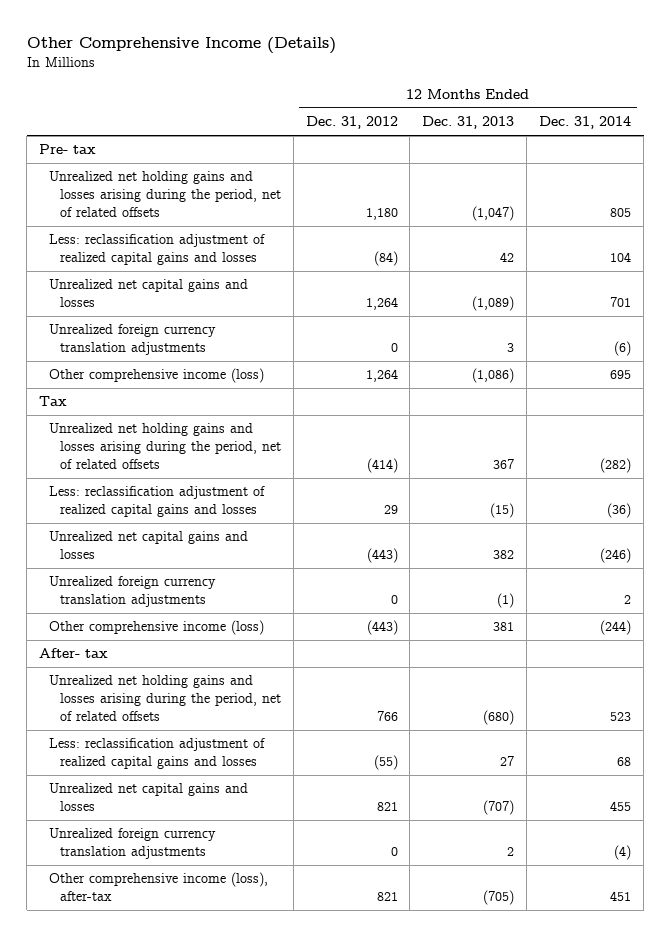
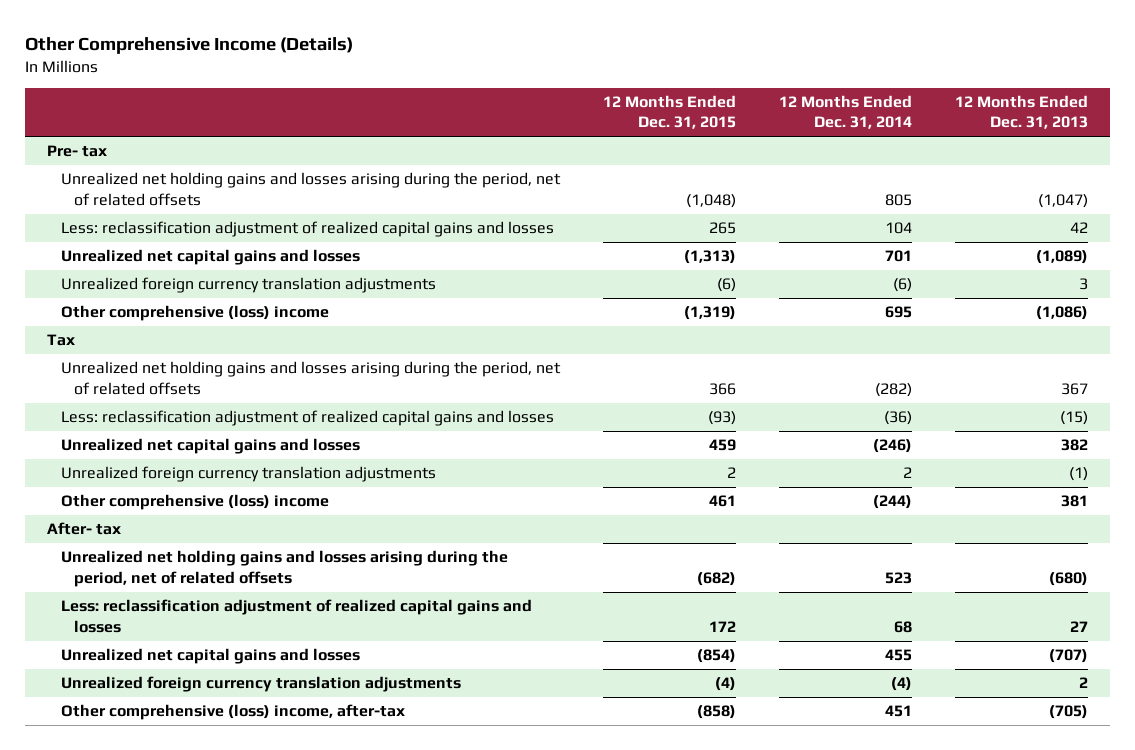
- | 12 Months Ended Dec. 31, 2012 | 12 Months Ended Dec. 31, 2013 | 12 Months Ended Dec. 31, 2014
+ | 12 Months Ended Dec. 31, 2015 | 12 Months Ended Dec. 31, 2014 | 12 Months Ended Dec. 31, 2013
- Other comprehensive income (loss) | 1,264 | (1,086) | 695
+ Other comprehensive (loss) income | (1,319) | 695 | (1,086)
- Other comprehensive income (loss) | (443) | 381 | (244)
+ Other comprehensive (loss) income | 461 | (244) | 381
- Other comprehensive income (loss), after-tax | 821 | (705) | 451
+ Other comprehensive (loss) income, after-tax | (858) | 451 | (705)

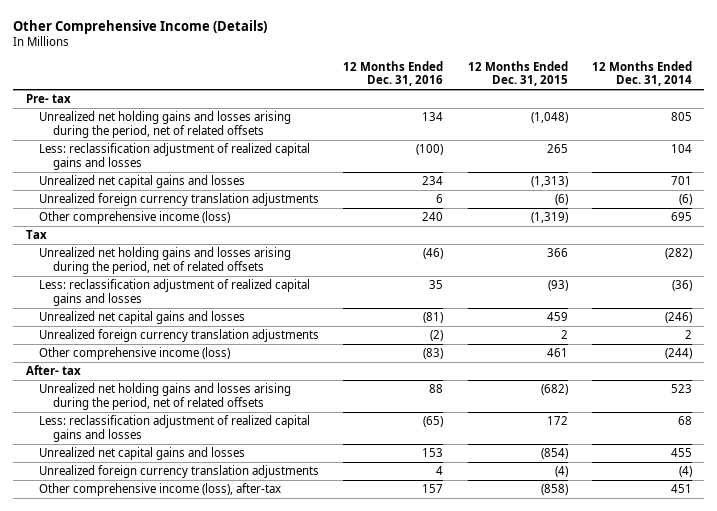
- | 12 Months Ended Dec. 31, 2015 | 12 Months Ended Dec. 31, 2014 | 12 Months Ended Dec. 31, 2013
+ | 12 Months Ended Dec. 31, 2016 | 12 Months Ended Dec. 31, 2015 | 12 Months Ended Dec. 31, 2014
- Other comprehensive (loss) income | (1,319) | 695 | (1,086)
+ Other comprehensive income (loss) | 240 | (1,319) | 695
- Other comprehensive (loss) income | 461 | (244) | 381
+ Other comprehensive income (loss) | (83) | 461 | (244)
- Other comprehensive (loss) income, after-tax | (858) | 451 | (705)
+ Other comprehensive income (loss), after-tax | 157 | (858) | 451

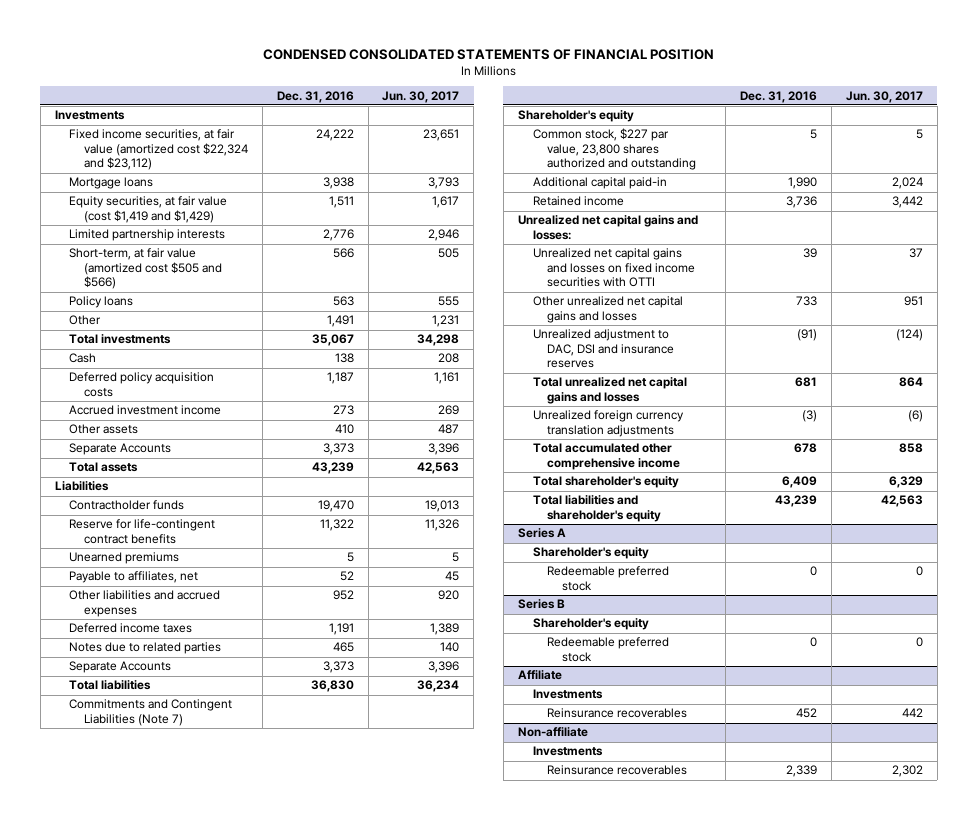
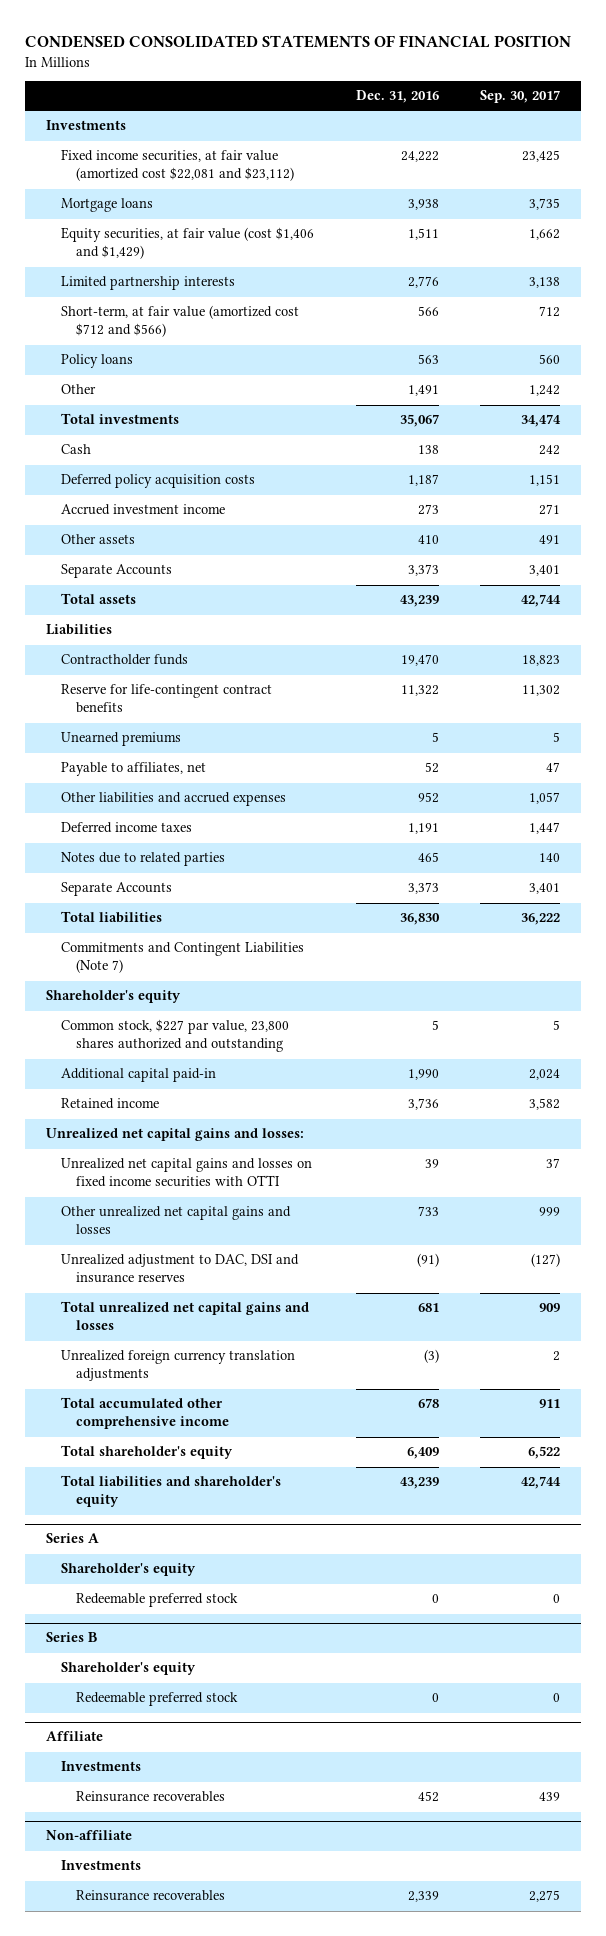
- | Dec. 31, 2016 | Jun. 30, 2017
+ | Dec. 31, 2016 | Sep. 30, 2017
- Fixed income securities, at fair value (amortized cost $22,324 and $23,112) | 24,222 | 23,651
+ Fixed income securities, at fair value (amortized cost $22,081 and $23,112) | 24,222 | 23,425
- Equity securities, at fair value (cost $1,419 and $1,429) | 1,511 | 1,617
+ Equity securities, at fair value (cost $1,406 and $1,429) | 1,511 | 1,662
- Short-term, at fair value (amortized cost $505 and $566) | 566 | 505
+ Short-term, at fair value (amortized cost $712 and $566) | 566 | 712

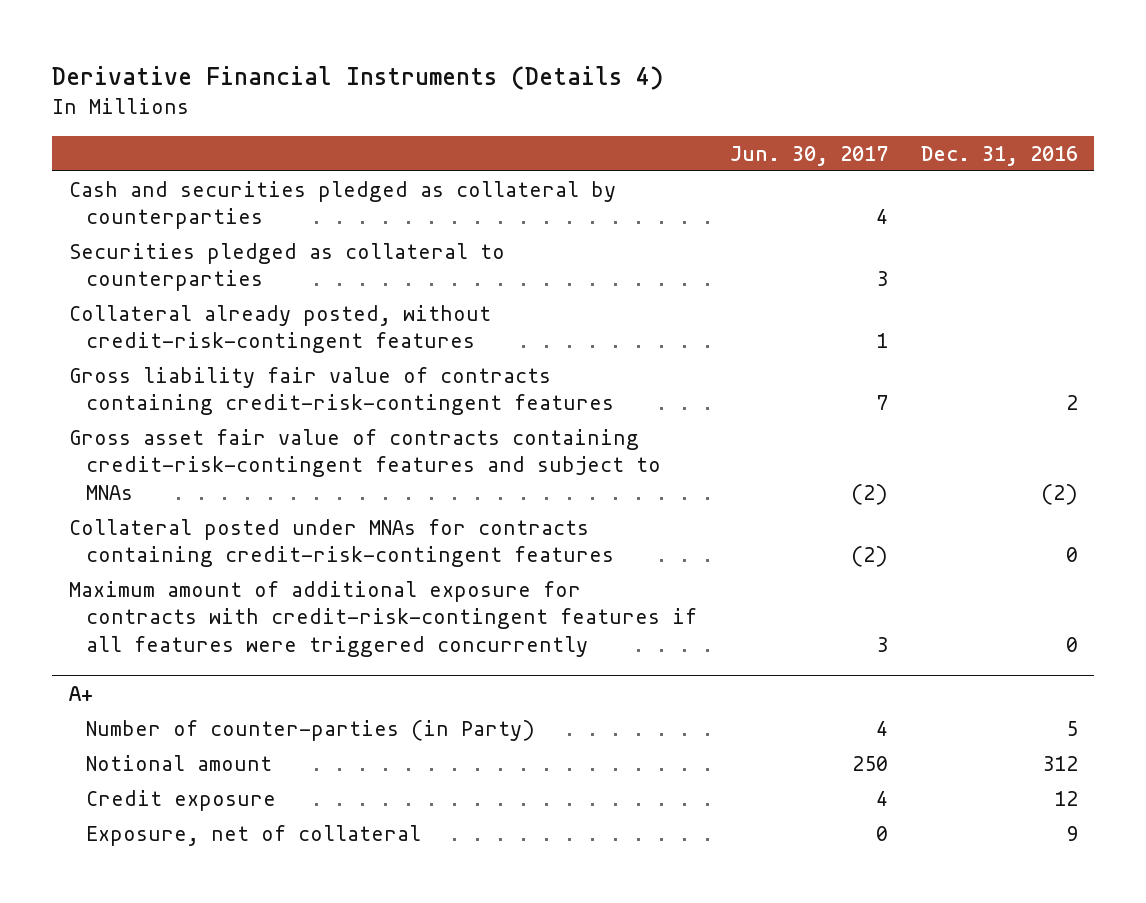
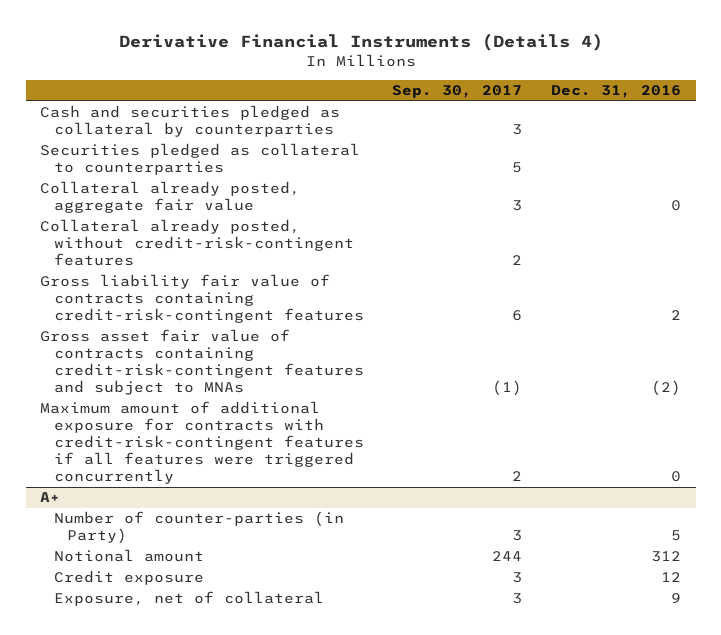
- | Jun. 30, 2017 | Dec. 31, 2016
+ | Sep. 30, 2017 | Dec. 31, 2016
+ Collateral already posted, aggregate fair value | 3 | 0
- Collateral posted under MNAs for contracts containing credit-risk-contingent features | (2) | 0

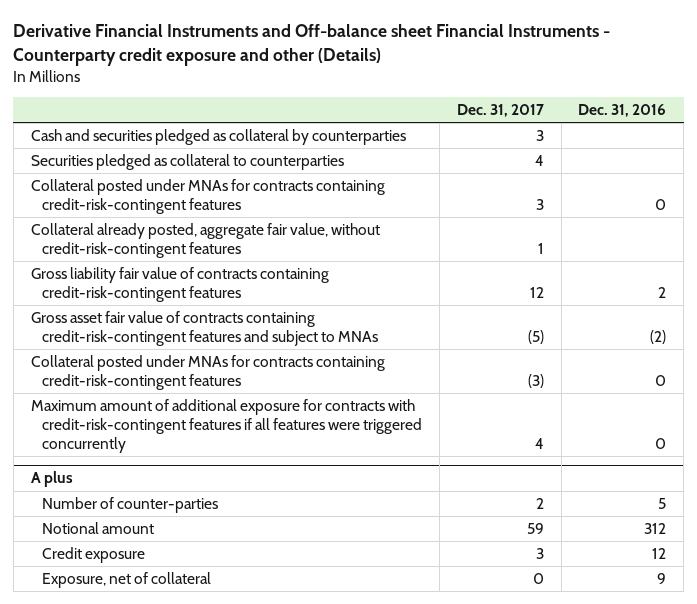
- Derivative Financial Instruments (Details 4)
+ Derivative Financial Instruments and Off-balance sheet Financial Instruments - Counterparty credit exposure and other (Details)
- | Sep. 30, 2017 | Dec. 31, 2016
+ | Dec. 31, 2017 | Dec. 31, 2016
- Collateral already posted, aggregate fair value | 3 | 0
- Collateral already posted, without credit-risk-contingent features | 2 |
+ Collateral posted under MNAs for contracts containing credit-risk-contingent features | 3 | 0
+ Collateral already posted, aggregate fair value, without credit-risk-contingent features | 1 |
+ Collateral posted under MNAs for contracts containing credit-risk-contingent features | (3) | 0
- A+
- Number of counter-parties (in Party) | 3 | 5
+ A plus
+ Number of counter-parties | 2 | 5

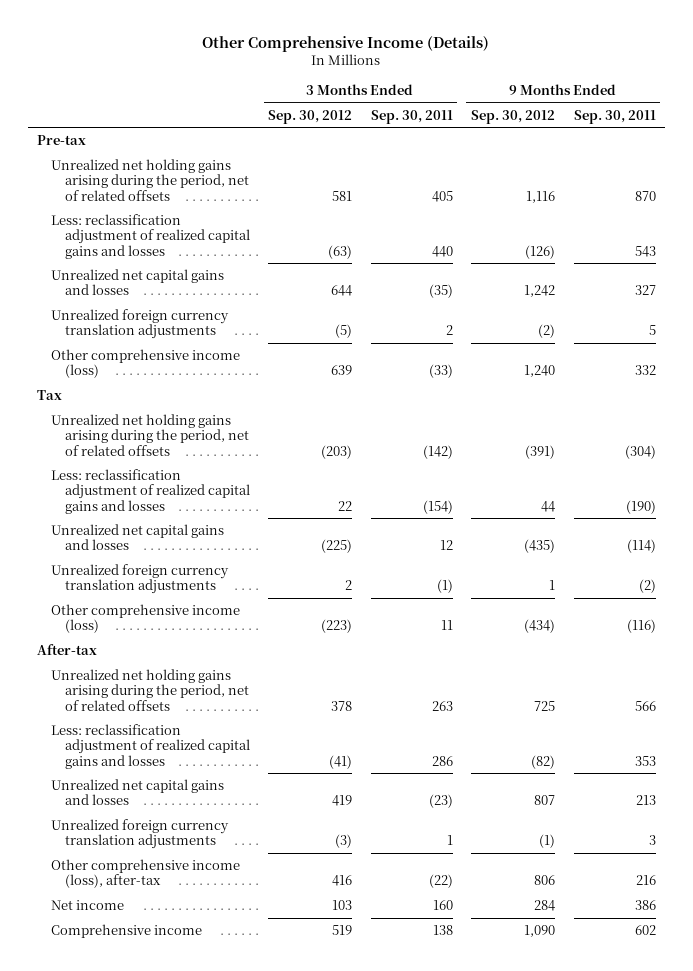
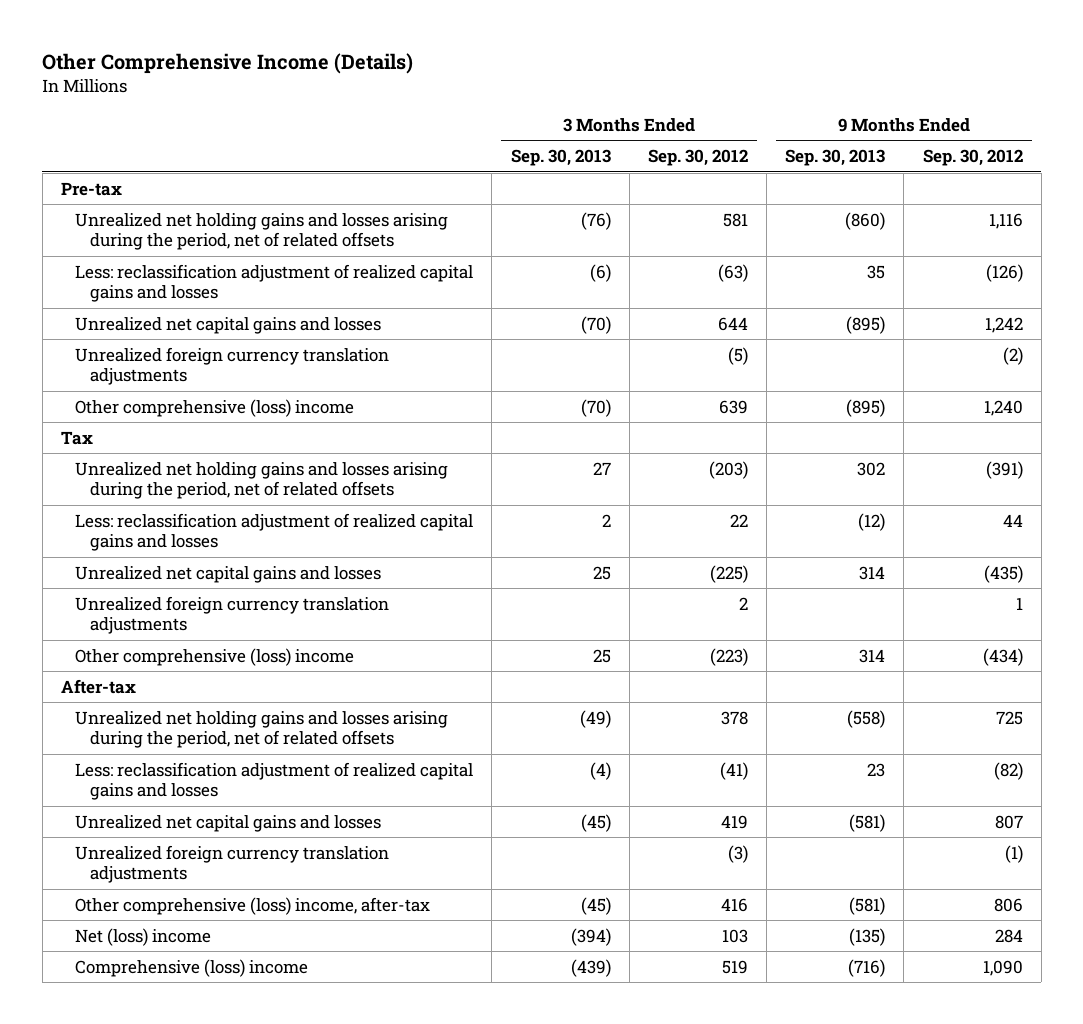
- | 3 Months Ended Sep. 30, 2012 | 3 Months Ended Sep. 30, 2011 | 9 Months Ended Sep. 30, 2012 | 9 Months Ended Sep. 30, 2011
+ | 3 Months Ended Sep. 30, 2013 | 3 Months Ended Sep. 30, 2012 | 9 Months Ended Sep. 30, 2013 | 9 Months Ended Sep. 30, 2012
- Unrealized net holding gains arising during the period, net of related offsets | 581 | 405 | 1,116 | 870
+ Unrealized net holding gains and losses arising during the period, net of related offsets | (76) | 581 | (860) | 1,116
- Other comprehensive income (loss) | 639 | (33) | 1,240 | 332
+ Other comprehensive (loss) income | (70) | 639 | (895) | 1,240
- Unrealized net holding gains arising during the period, net of related offsets | (203) | (142) | (391) | (304)
+ Unrealized net holding gains and losses arising during the period, net of related offsets | 27 | (203) | 302 | (391)
- Other comprehensive income (loss) | (223) | 11 | (434) | (116)
+ Other comprehensive (loss) income | 25 | (223) | 314 | (434)
- Unrealized net holding gains arising during the period, net of related offsets | 378 | 263 | 725 | 566
+ Unrealized net holding gains and losses arising during the period, net of related offsets | (49) | 378 | (558) | 725
- Other comprehensive income (loss), after-tax | 416 | (22) | 806 | 216
- Net income | 103 | 160 | 284 | 386
- Comprehensive income | 519 | 138 | 1,090 | 602
+ Other comprehensive (loss) income, after-tax | (45) | 416 | (581) | 806
+ Net (loss) income | (394) | 103 | (135) | 284
+ Comprehensive (loss) income | (439) | 519 | (716) | 1,090

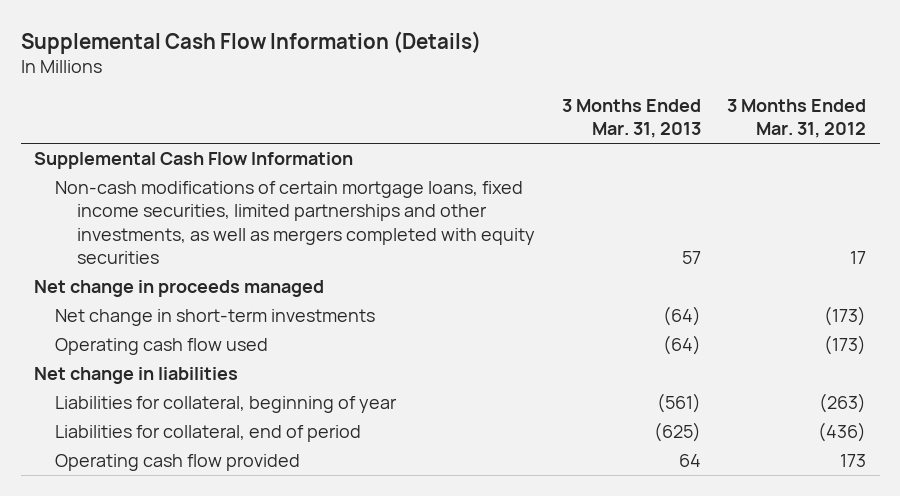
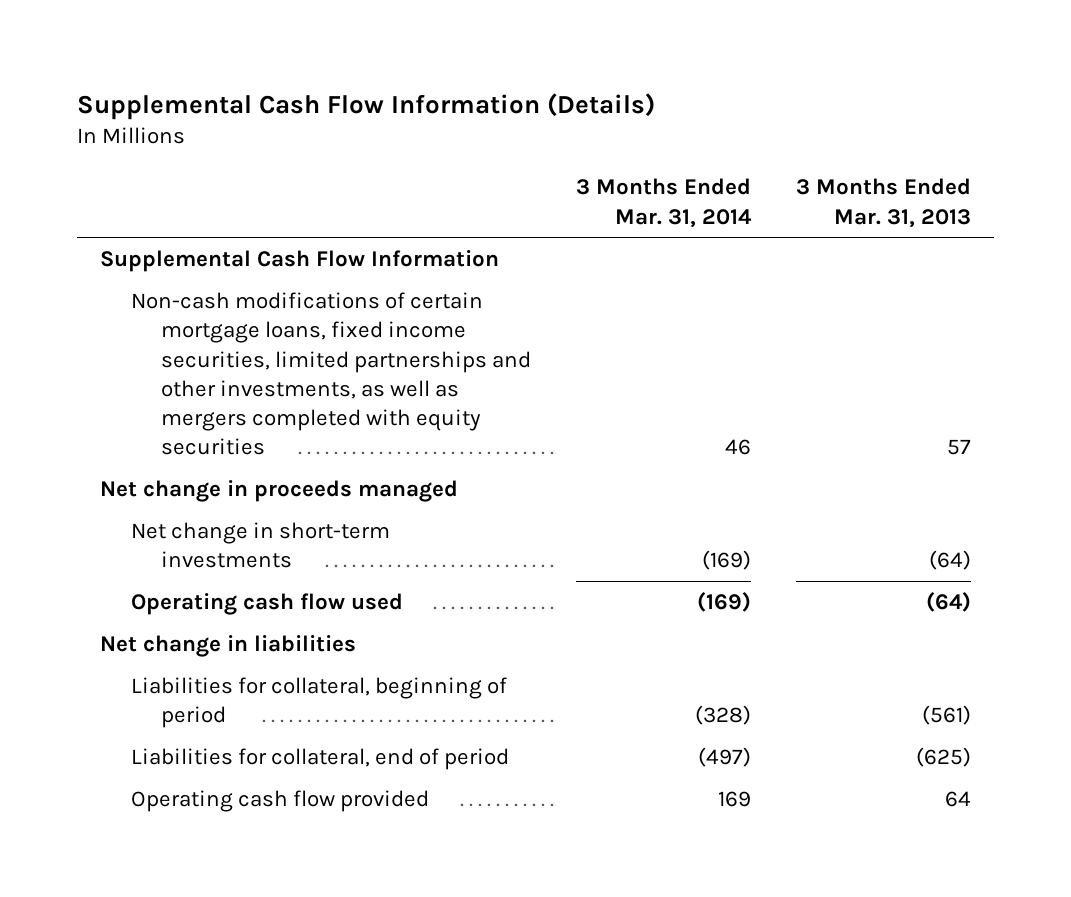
- | 3 Months Ended Mar. 31, 2013 | 3 Months Ended Mar. 31, 2012
+ | 3 Months Ended Mar. 31, 2014 | 3 Months Ended Mar. 31, 2013
- Liabilities for collateral, beginning of year | (561) | (263)
+ Liabilities for collateral, beginning of period | (328) | (561)

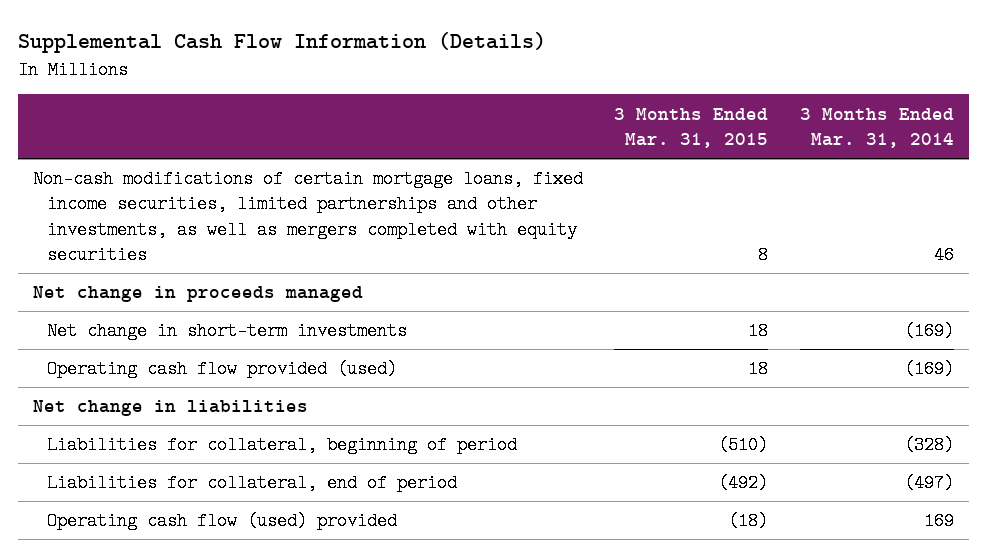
- | 3 Months Ended Mar. 31, 2014 | 3 Months Ended Mar. 31, 2013
+ | 3 Months Ended Mar. 31, 2015 | 3 Months Ended Mar. 31, 2014
- Supplemental Cash Flow Information
- Operating cash flow used | (169) | (64)
+ Operating cash flow provided (used) | 18 | (169)
- Operating cash flow provided | 169 | 64
+ Operating cash flow (used) provided | (18) | 169

